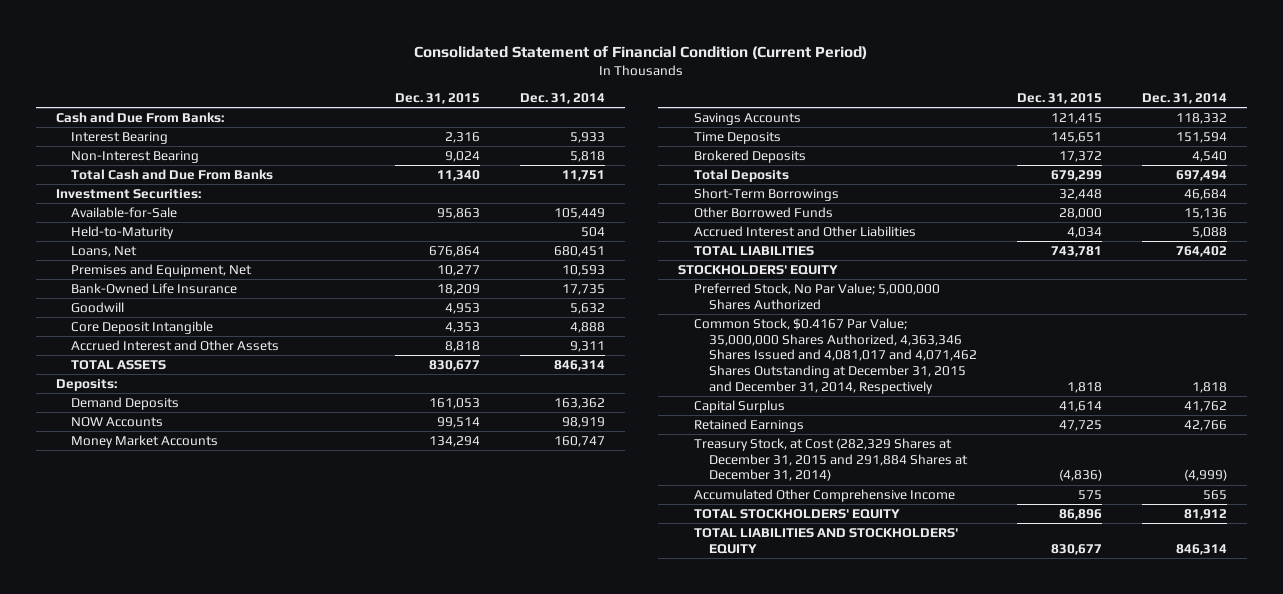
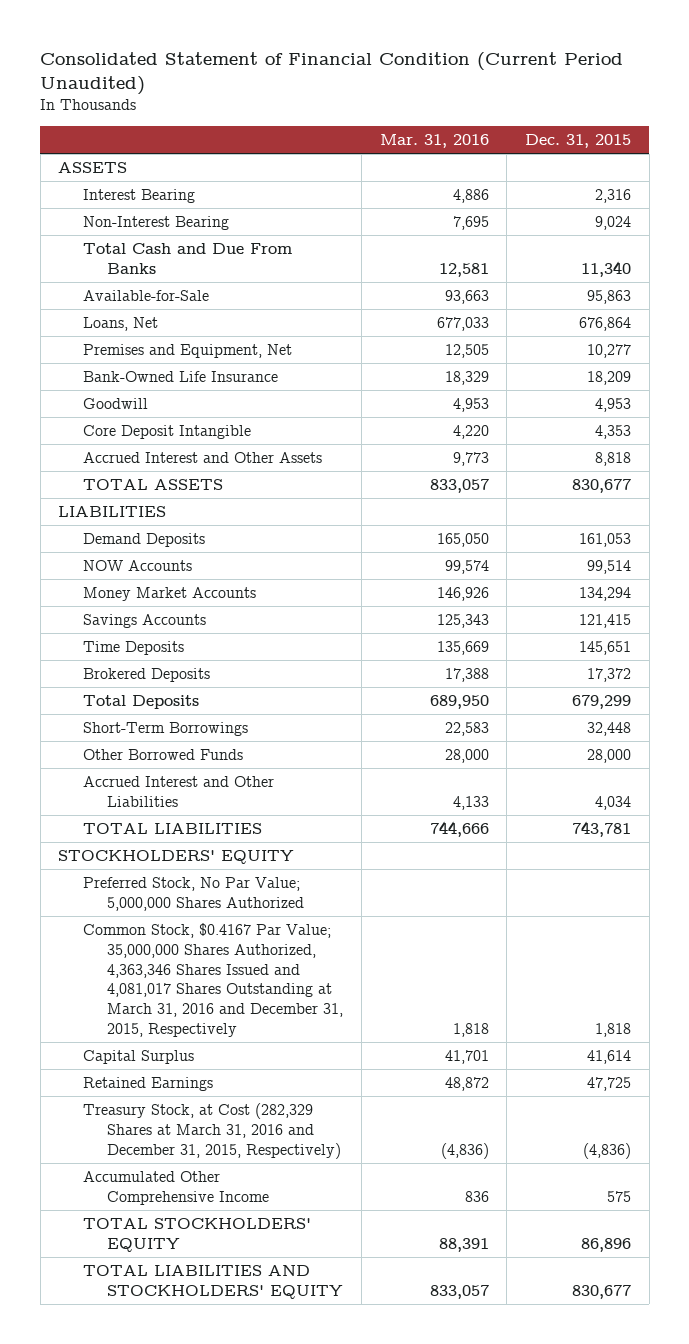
- Consolidated Statement of Financial Condition (Current Period)
+ Consolidated Statement of Financial Condition (Current Period Unaudited)
- | Dec. 31, 2015 | Dec. 31, 2014
+ | Mar. 31, 2016 | Dec. 31, 2015
- Cash and Due From Banks:
+ ASSETS
- Investment Securities:
- Held-to-Maturity | | 504
- Deposits:
+ LIABILITIES
- Common Stock, $0.4167 Par Value; 35,000,000 Shares Authorized, 4,363,346 Shares Issued and 4,081,017 and 4,071,462 Shares Outstanding at December 31, 2015 and December 31, 2014, Respectively | 1,818 | 1,818
+ Common Stock, $0.4167 Par Value; 35,000,000 Shares Authorized, 4,363,346 Shares Issued and 4,081,017 Shares Outstanding at March 31, 2016 and December 31, 2015, Respectively | 1,818 | 1,818
- Treasury Stock, at Cost (282,329 Shares at December 31, 2015 and 291,884 Shares at December 31, 2014) | (4,836) | (4,999)
+ Treasury Stock, at Cost (282,329 Shares at March 31, 2016 and December 31, 2015, Respectively) | (4,836) | (4,836)

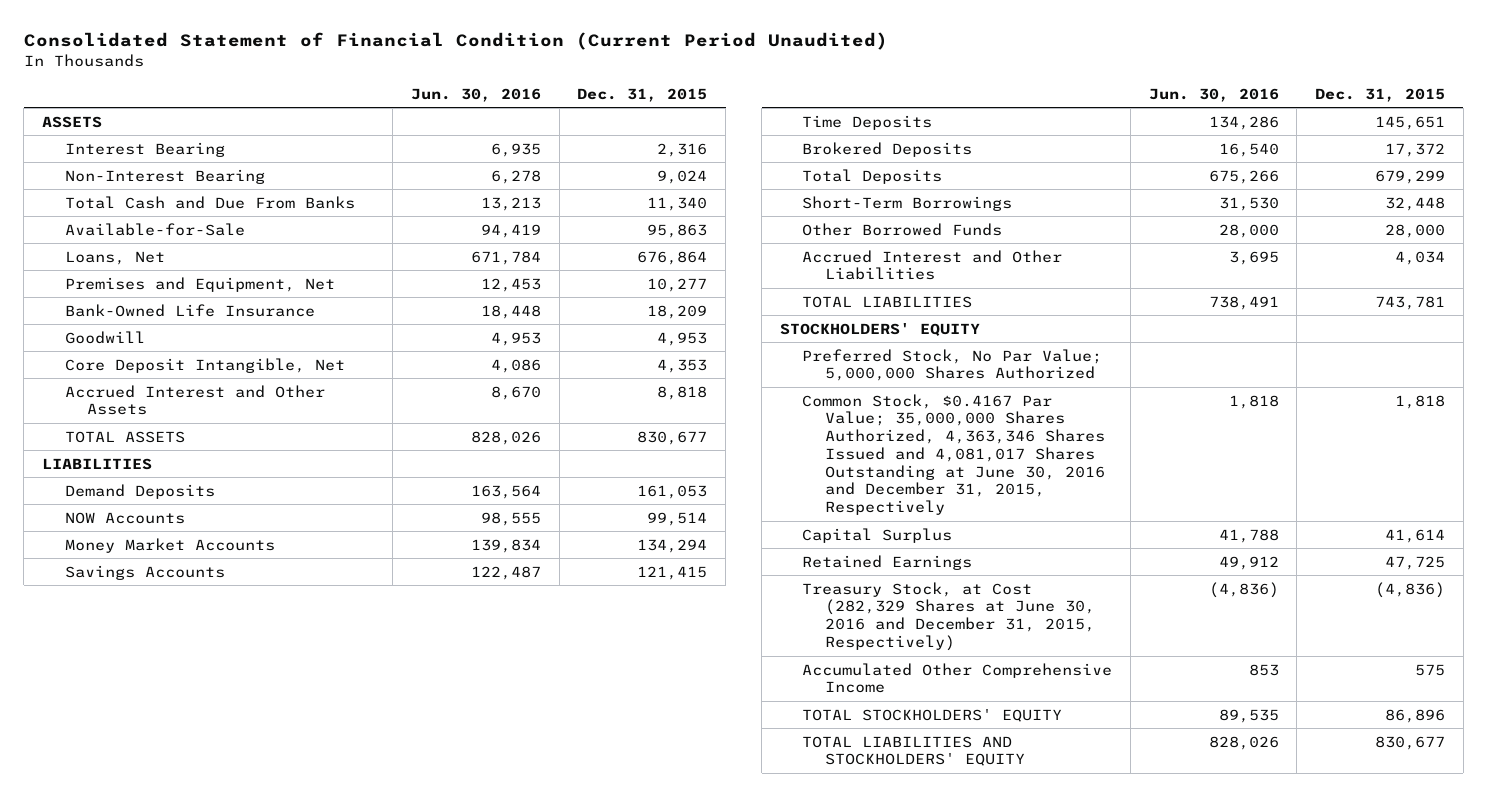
- | Mar. 31, 2016 | Dec. 31, 2015
+ | Jun. 30, 2016 | Dec. 31, 2015
- Core Deposit Intangible | 4,220 | 4,353
+ Core Deposit Intangible, Net | 4,086 | 4,353
- Common Stock, $0.4167 Par Value; 35,000,000 Shares Authorized, 4,363,346 Shares Issued and 4,081,017 Shares Outstanding at March 31, 2016 and December 31, 2015, Respectively | 1,818 | 1,818
+ Common Stock, $0.4167 Par Value; 35,000,000 Shares Authorized, 4,363,346 Shares Issued and 4,081,017 Shares Outstanding at June 30, 2016 and December 31, 2015, Respectively | 1,818 | 1,818
- Treasury Stock, at Cost (282,329 Shares at March 31, 2016 and December 31, 2015, Respectively) | (4,836) | (4,836)
+ Treasury Stock, at Cost (282,329 Shares at June 30, 2016 and December 31, 2015, Respectively) | (4,836) | (4,836)

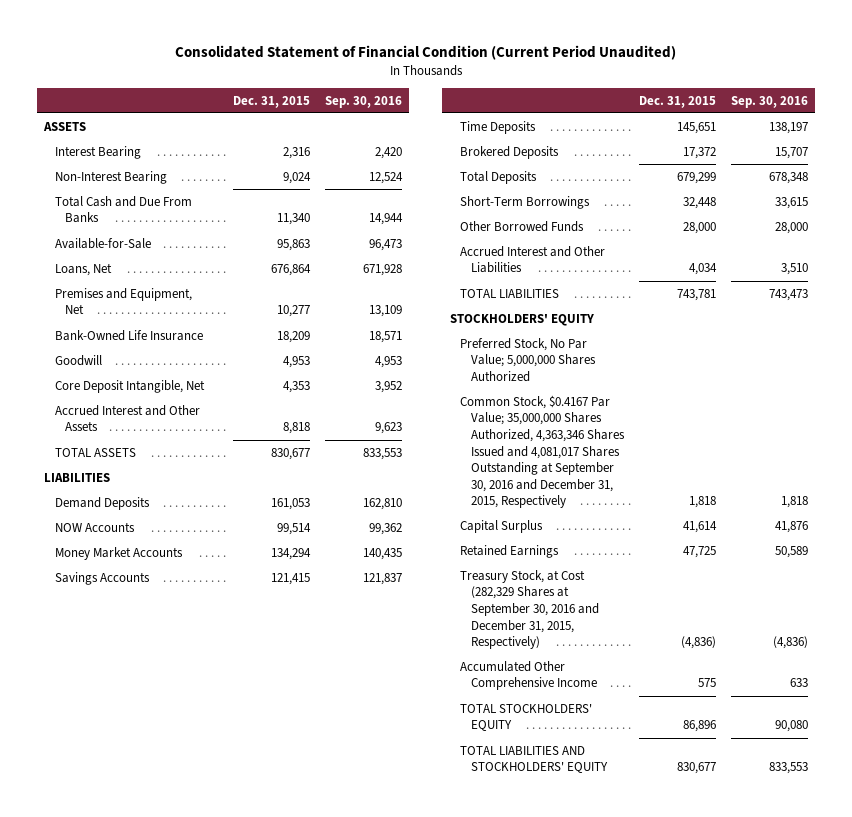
- | Jun. 30, 2016 | Dec. 31, 2015
+ | Dec. 31, 2015 | Sep. 30, 2016
- Common Stock, $0.4167 Par Value; 35,000,000 Shares Authorized, 4,363,346 Shares Issued and 4,081,017 Shares Outstanding at June 30, 2016 and December 31, 2015, Respectively | 1,818 | 1,818
+ Common Stock, $0.4167 Par Value; 35,000,000 Shares Authorized, 4,363,346 Shares Issued and 4,081,017 Shares Outstanding at September 30, 2016 and December 31, 2015, Respectively | 1,818 | 1,818
- Treasury Stock, at Cost (282,329 Shares at June 30, 2016 and December 31, 2015, Respectively) | (4,836) | (4,836)
+ Treasury Stock, at Cost (282,329 Shares at September 30, 2016 and December 31, 2015, Respectively) | (4,836) | (4,836)

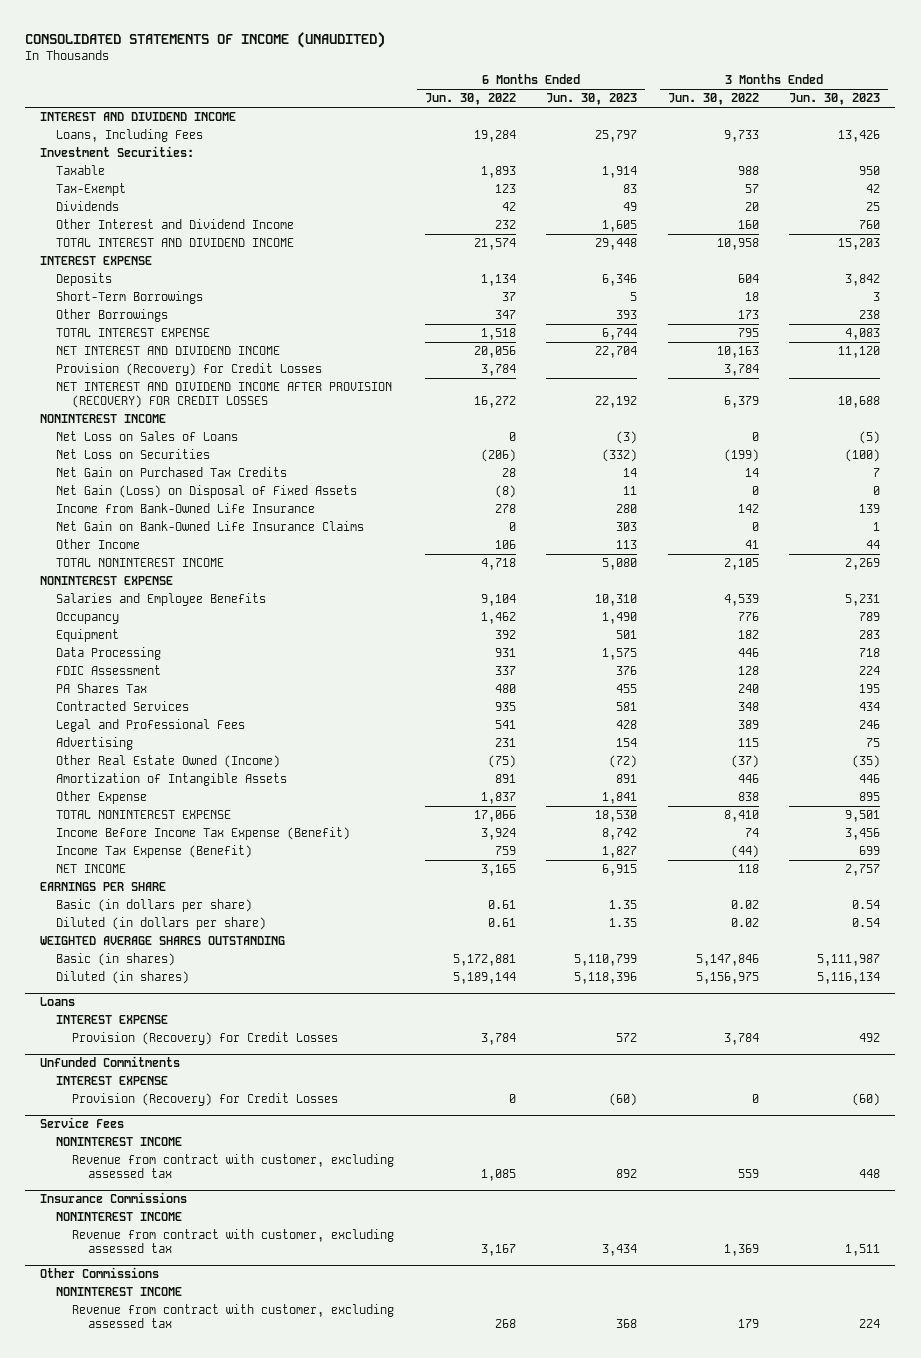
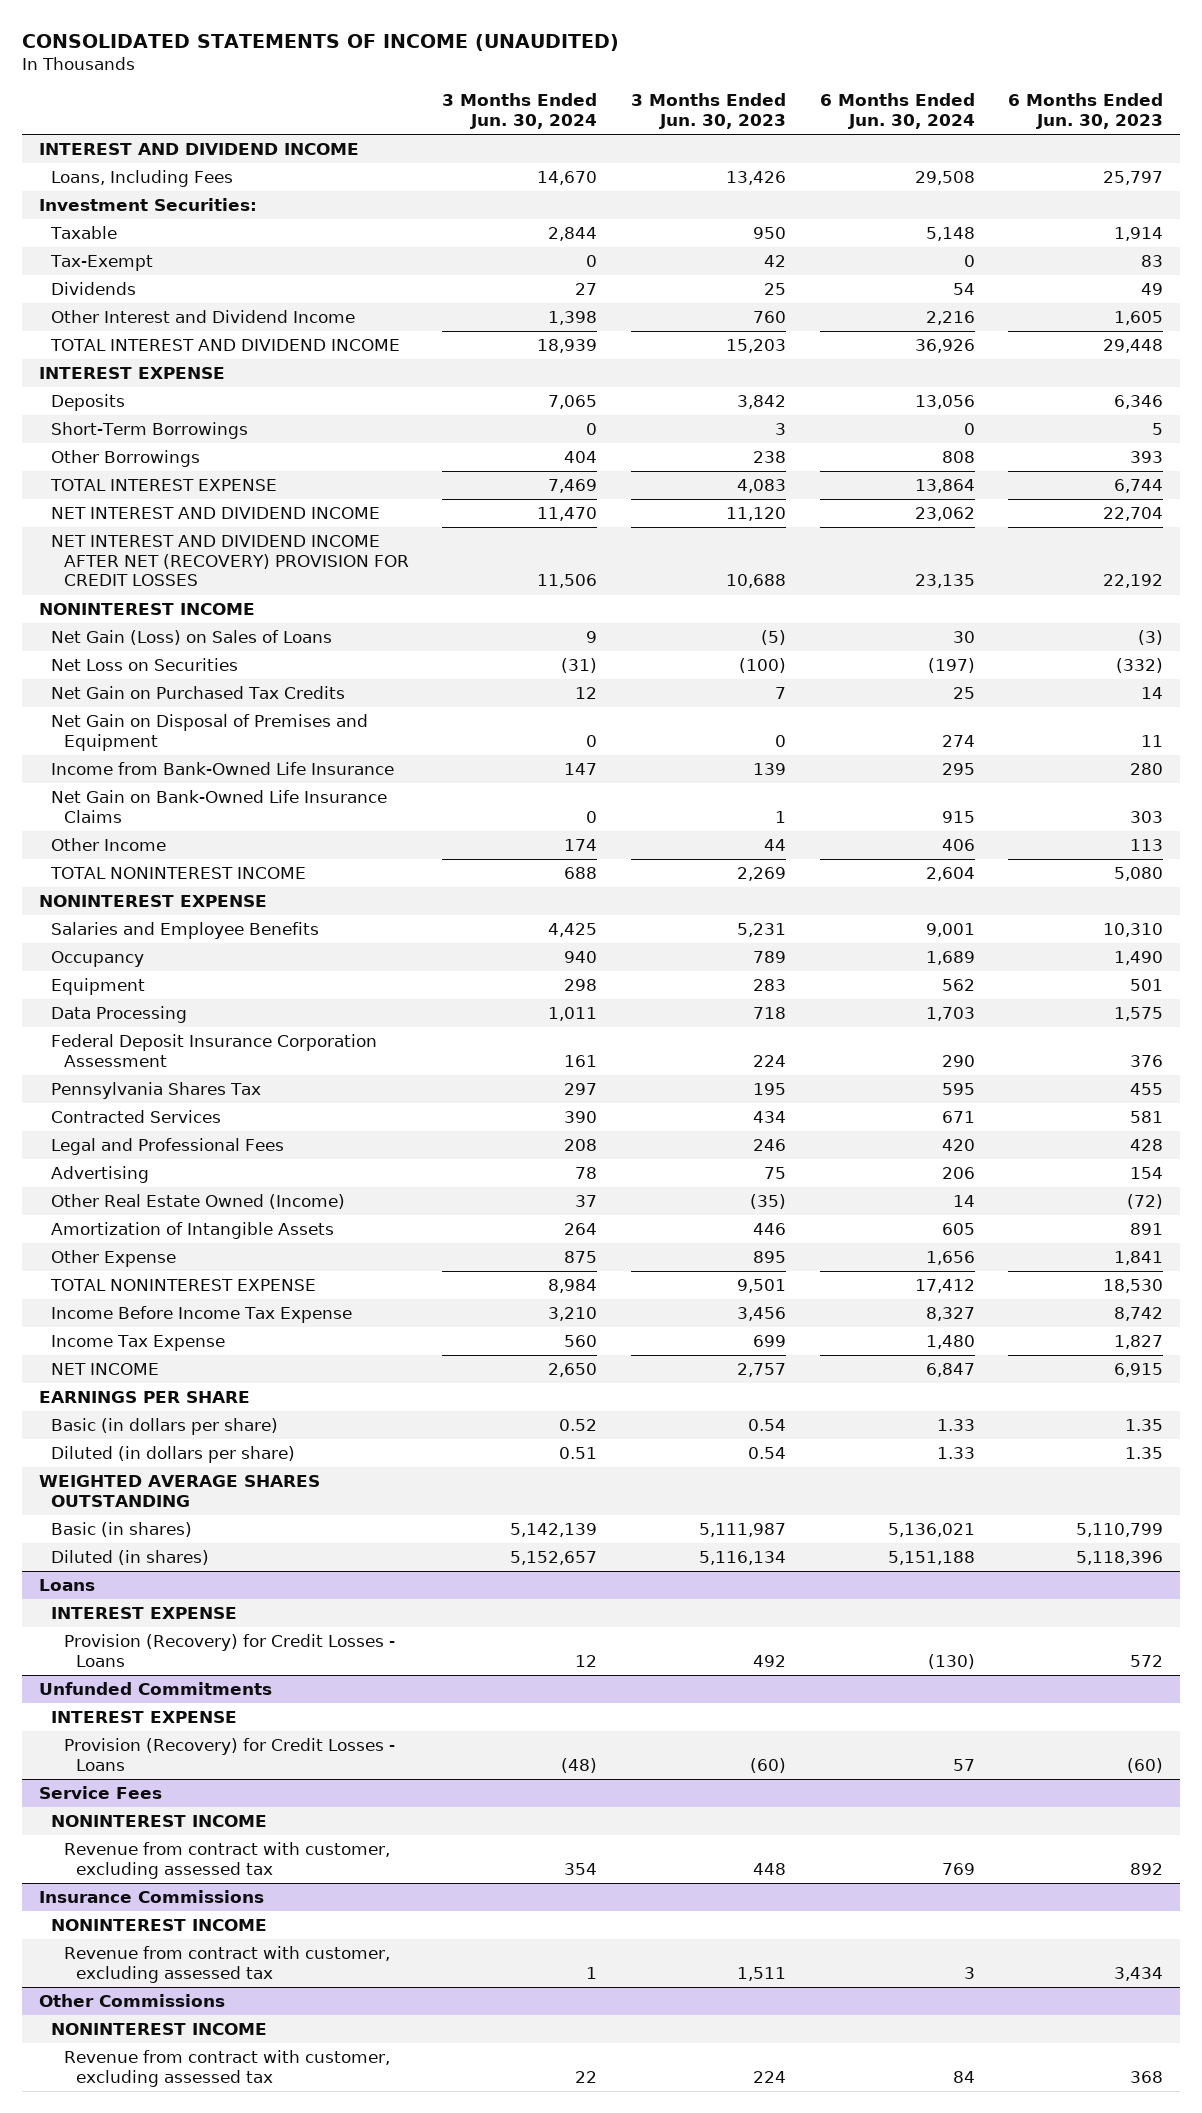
- | 6 Months Ended Jun. 30, 2022 | 6 Months Ended Jun. 30, 2023 | 3 Months Ended Jun. 30, 2022 | 3 Months Ended Jun. 30, 2023
+ | 3 Months Ended Jun. 30, 2024 | 3 Months Ended Jun. 30, 2023 | 6 Months Ended Jun. 30, 2024 | 6 Months Ended Jun. 30, 2023
- Provision (Recovery) for Credit Losses | 3,784 | | 3,784 |
- NET INTEREST AND DIVIDEND INCOME AFTER PROVISION (RECOVERY) FOR CREDIT LOSSES | 16,272 | 22,192 | 6,379 | 10,688
+ NET INTEREST AND DIVIDEND INCOME AFTER NET (RECOVERY) PROVISION FOR CREDIT LOSSES | 11,506 | 10,688 | 23,135 | 22,192
- Net Loss on Sales of Loans | 0 | (3) | 0 | (5)
+ Net Gain (Loss) on Sales of Loans | 9 | (5) | 30 | (3)
- Net Gain (Loss) on Disposal of Fixed Assets | (8) | 11 | 0 | 0
+ Net Gain on Disposal of Premises and Equipment | 0 | 0 | 274 | 11
- FDIC Assessment | 337 | 376 | 128 | 224
- PA Shares Tax | 480 | 455 | 240 | 195
+ Federal Deposit Insurance Corporation Assessment | 161 | 224 | 290 | 376
+ Pennsylvania Shares Tax | 297 | 195 | 595 | 455
- Income Before Income Tax Expense (Benefit) | 3,924 | 8,742 | 74 | 3,456
- Income Tax Expense (Benefit) | 759 | 1,827 | (44) | 699
+ Income Before Income Tax Expense | 3,210 | 3,456 | 8,327 | 8,742
+ Income Tax Expense | 560 | 699 | 1,480 | 1,827
@ Loans
- Provision (Recovery) for Credit Losses | 3,784 | 572 | 3,784 | 492
+ Provision (Recovery) for Credit Losses - Loans | 12 | 492 | (130) | 572
@ Unfunded Commitments
- Provision (Recovery) for Credit Losses | 0 | (60) | 0 | (60)
+ Provision (Recovery) for Credit Losses - Loans | (48) | (60) | 57 | (60)

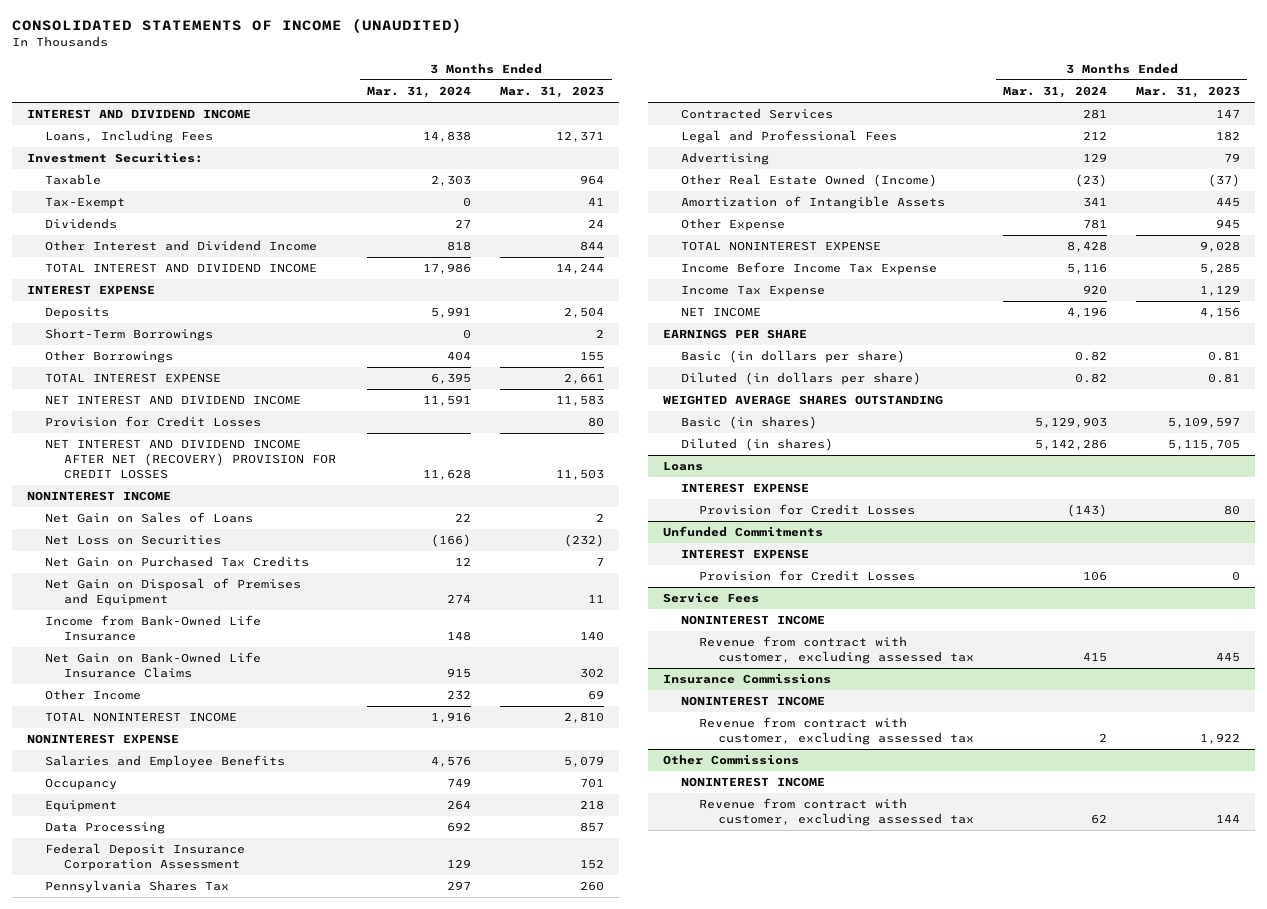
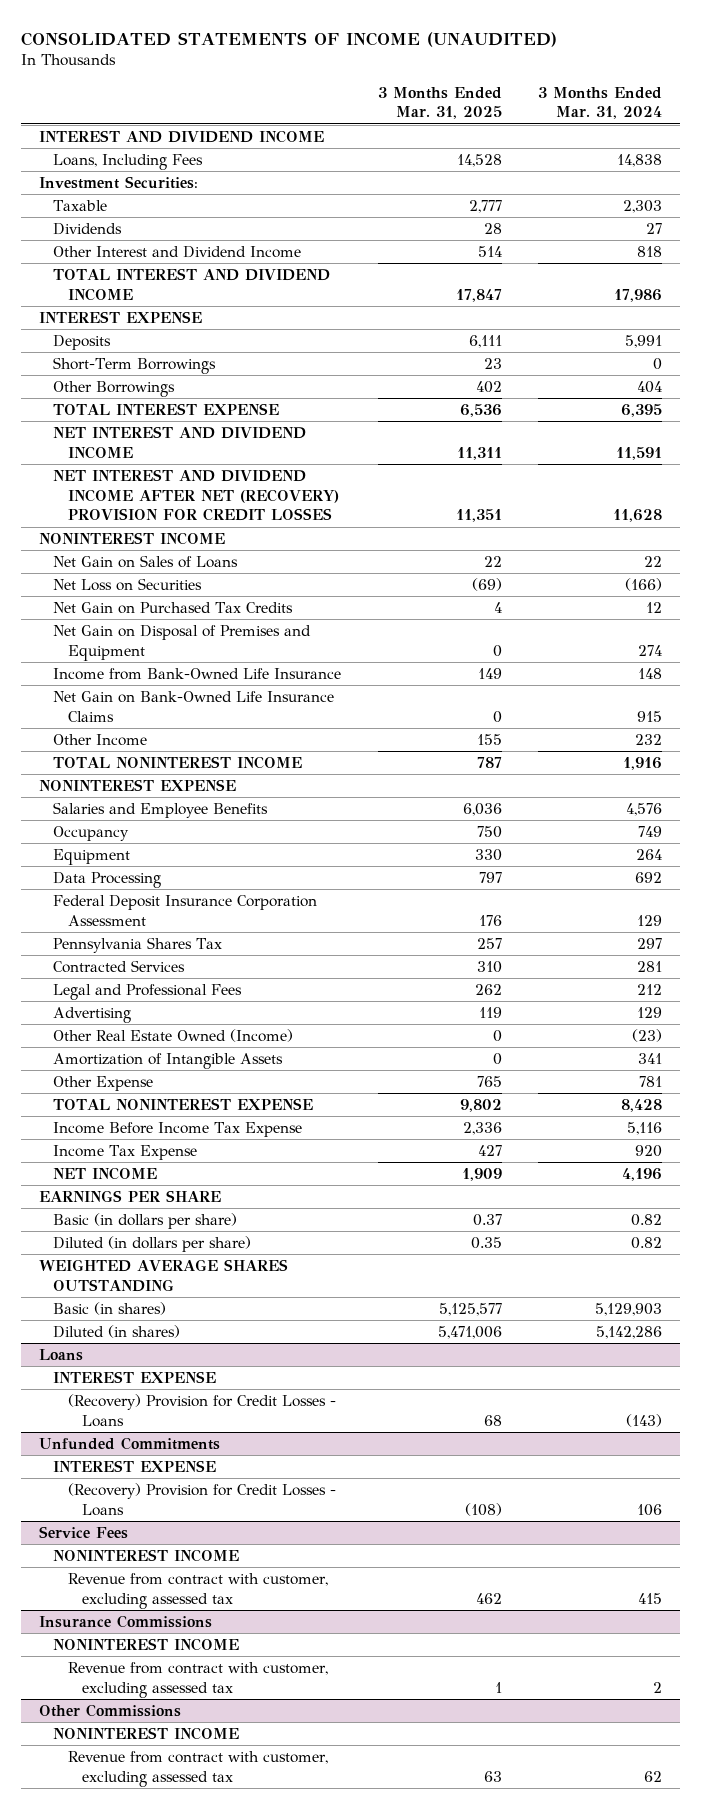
- | 3 Months Ended Mar. 31, 2024 | 3 Months Ended Mar. 31, 2023
+ | 3 Months Ended Mar. 31, 2025 | 3 Months Ended Mar. 31, 2024
- Tax-Exempt | 0 | 41
- Provision for Credit Losses | | 80
@ Loans
- Provision for Credit Losses | (143) | 80
+ (Recovery) Provision for Credit Losses - Loans | 68 | (143)
@ Unfunded Commitments
- Provision for Credit Losses | 106 | 0
+ (Recovery) Provision for Credit Losses - Loans | (108) | 106

